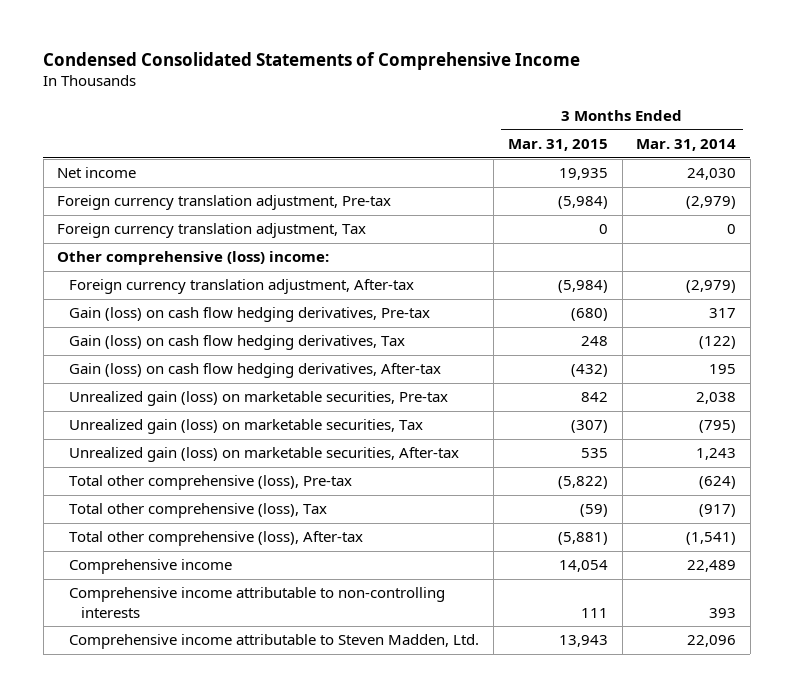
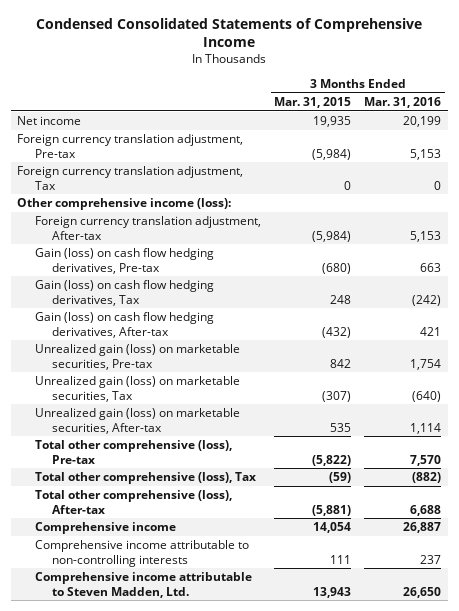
- | 3 Months Ended Mar. 31, 2015 | 3 Months Ended Mar. 31, 2014
+ | 3 Months Ended Mar. 31, 2015 | 3 Months Ended Mar. 31, 2016
- Other comprehensive (loss) income:
+ Other comprehensive income (loss):

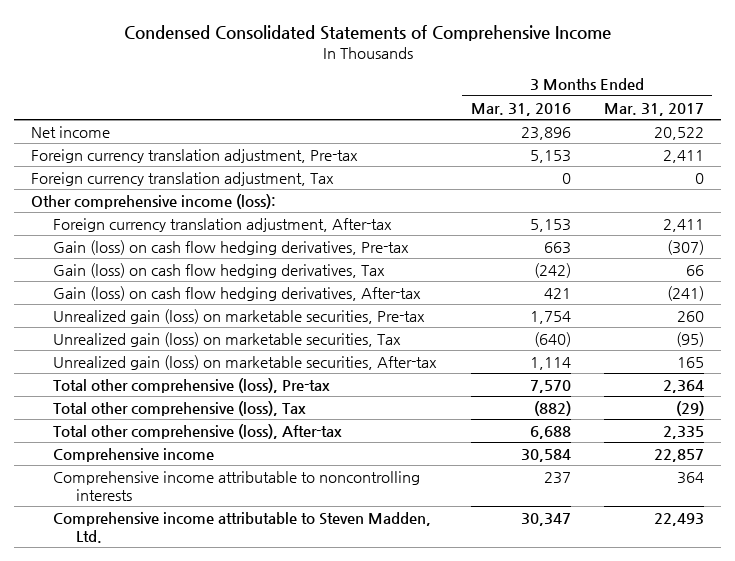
- | 3 Months Ended Mar. 31, 2015 | 3 Months Ended Mar. 31, 2016
+ | 3 Months Ended Mar. 31, 2016 | 3 Months Ended Mar. 31, 2017
- Net income | 19,935 | 20,199
+ Net income | 23,896 | 20,522
- Comprehensive income | 14,054 | 26,887
- Comprehensive income attributable to non-controlling interests | 111 | 237
- Comprehensive income attributable to Steven Madden, Ltd. | 13,943 | 26,650
+ Comprehensive income | 30,584 | 22,857
+ Comprehensive income attributable to noncontrolling interests | 237 | 364
+ Comprehensive income attributable to Steven Madden, Ltd. | 30,347 | 22,493

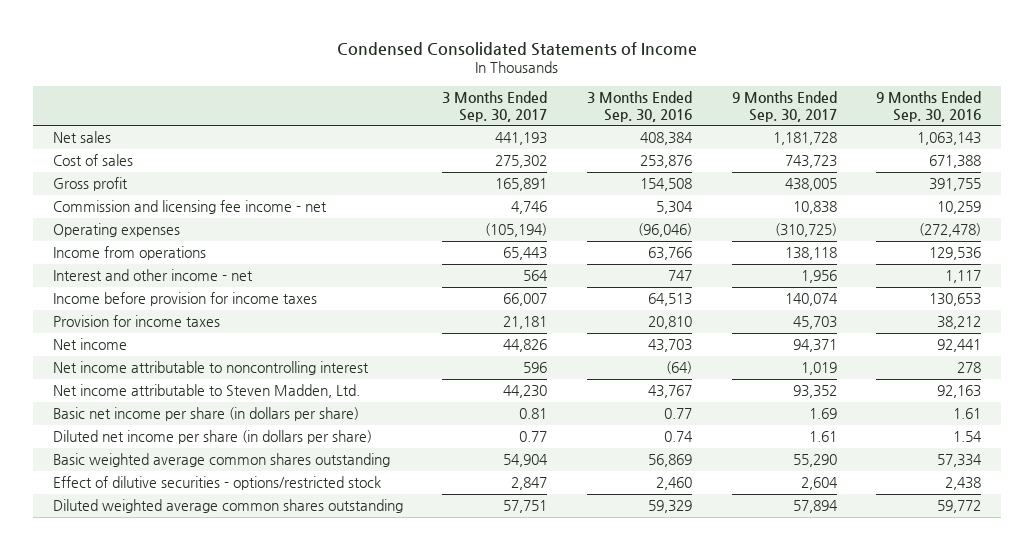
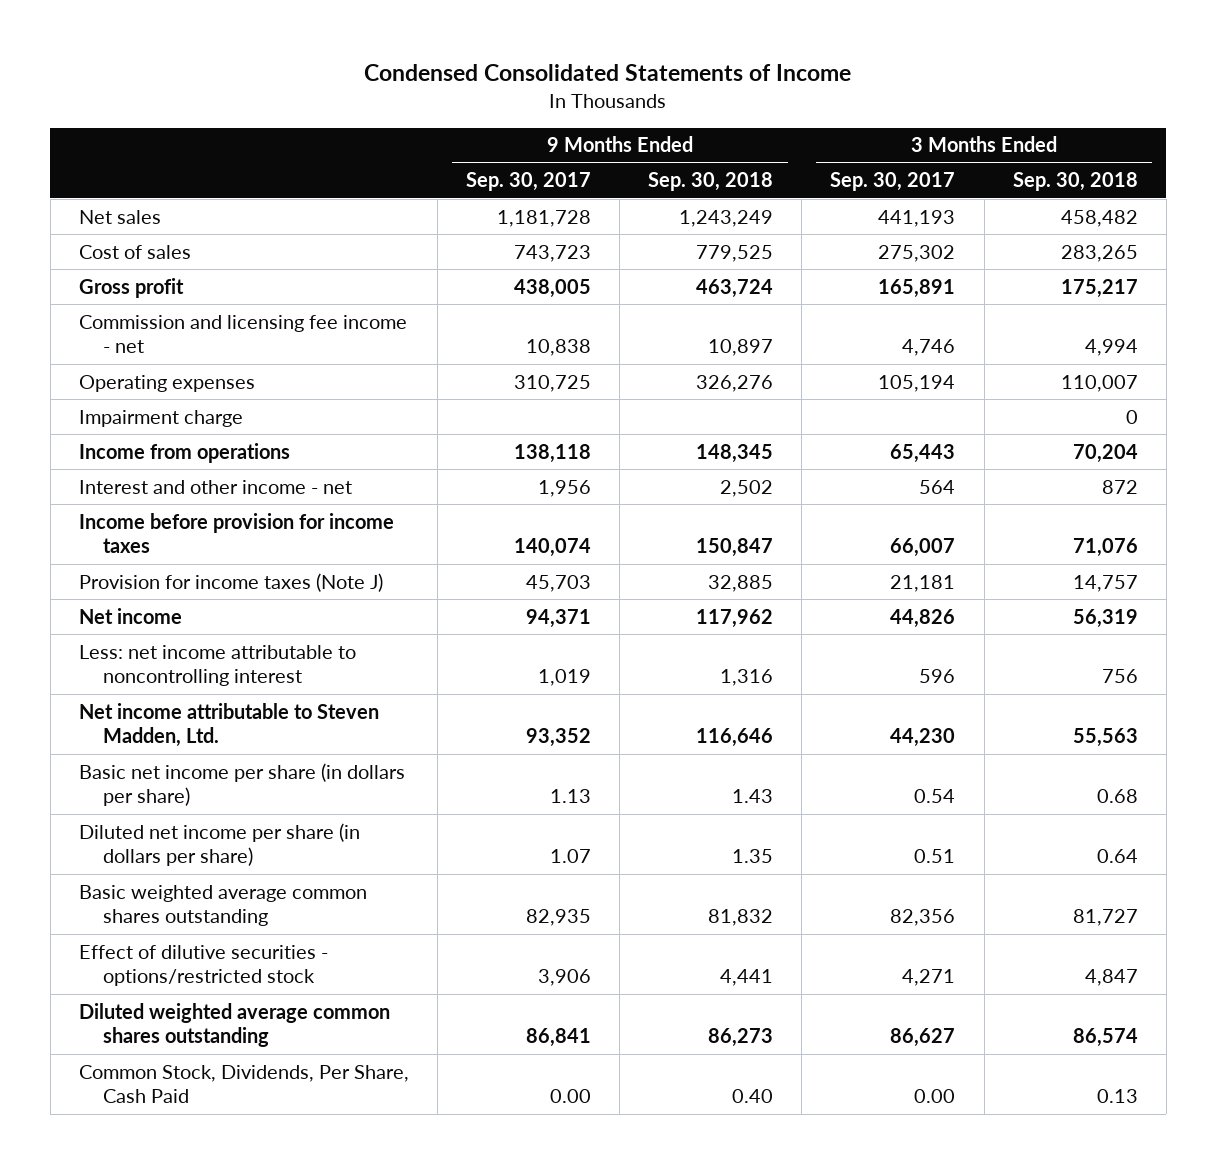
- | 3 Months Ended Sep. 30, 2017 | 3 Months Ended Sep. 30, 2016 | 9 Months Ended Sep. 30, 2017 | 9 Months Ended Sep. 30, 2016
+ | 9 Months Ended Sep. 30, 2017 | 9 Months Ended Sep. 30, 2018 | 3 Months Ended Sep. 30, 2017 | 3 Months Ended Sep. 30, 2018
- Operating expenses | (105,194) | (96,046) | (310,725) | (272,478)
+ Operating expenses | 310,725 | 326,276 | 105,194 | 110,007
+ Impairment charge | | | | 0
- Provision for income taxes | 21,181 | 20,810 | 45,703 | 38,212
+ Provision for income taxes (Note J) | 45,703 | 32,885 | 21,181 | 14,757
- Net income attributable to noncontrolling interest | 596 | (64) | 1,019 | 278
+ Less: net income attributable to noncontrolling interest | 1,019 | 1,316 | 596 | 756
- Basic net income per share (in dollars per share) | 0.81 | 0.77 | 1.69 | 1.61
- Diluted net income per share (in dollars per share) | 0.77 | 0.74 | 1.61 | 1.54
- Basic weighted average common shares outstanding | 54,904 | 56,869 | 55,290 | 57,334
- Effect of dilutive securities - options/restricted stock | 2,847 | 2,460 | 2,604 | 2,438
- Diluted weighted average common shares outstanding | 57,751 | 59,329 | 57,894 | 59,772
+ Basic net income per share (in dollars per share) | 1.13 | 1.43 | 0.54 | 0.68
+ Diluted net income per share (in dollars per share) | 1.07 | 1.35 | 0.51 | 0.64
+ Basic weighted average common shares outstanding | 82,935 | 81,832 | 82,356 | 81,727
+ Effect of dilutive securities - options/restricted stock | 3,906 | 4,441 | 4,271 | 4,847
+ Diluted weighted average common shares outstanding | 86,841 | 86,273 | 86,627 | 86,574
+ Common Stock, Dividends, Per Share, Cash Paid | 0.00 | 0.40 | 0.00 | 0.13

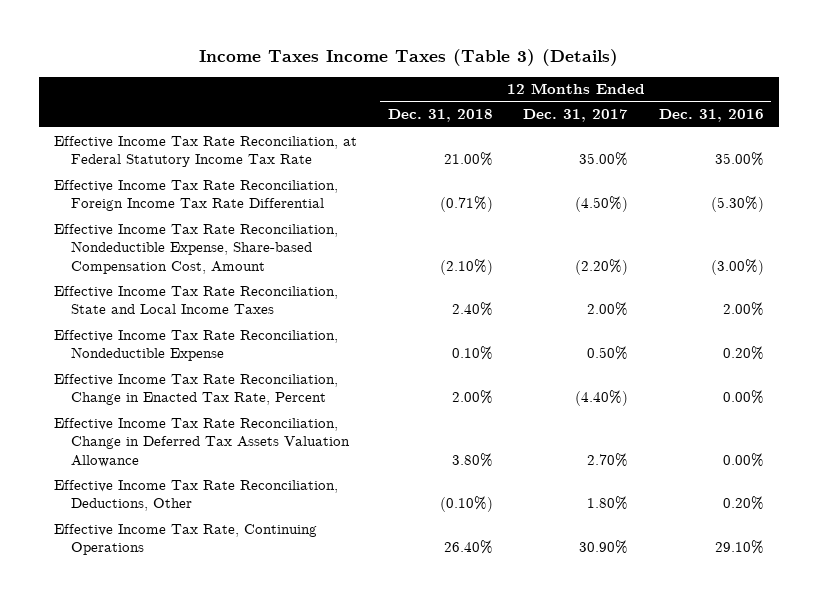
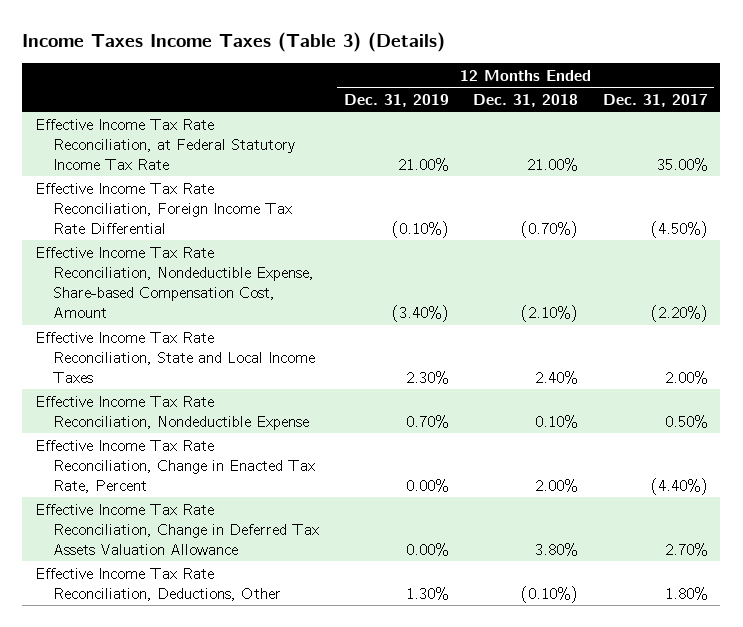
- | 12 Months Ended Dec. 31, 2018 | 12 Months Ended Dec. 31, 2017 | 12 Months Ended Dec. 31, 2016
+ | 12 Months Ended Dec. 31, 2019 | 12 Months Ended Dec. 31, 2018 | 12 Months Ended Dec. 31, 2017
- Effective Income Tax Rate Reconciliation, Foreign Income Tax Rate Differential | (0.71%) | (4.50%) | (5.30%)
+ Effective Income Tax Rate Reconciliation, Foreign Income Tax Rate Differential | (0.10%) | (0.70%) | (4.50%)
- Effective Income Tax Rate, Continuing Operations | 26.40% | 30.90% | 29.10%

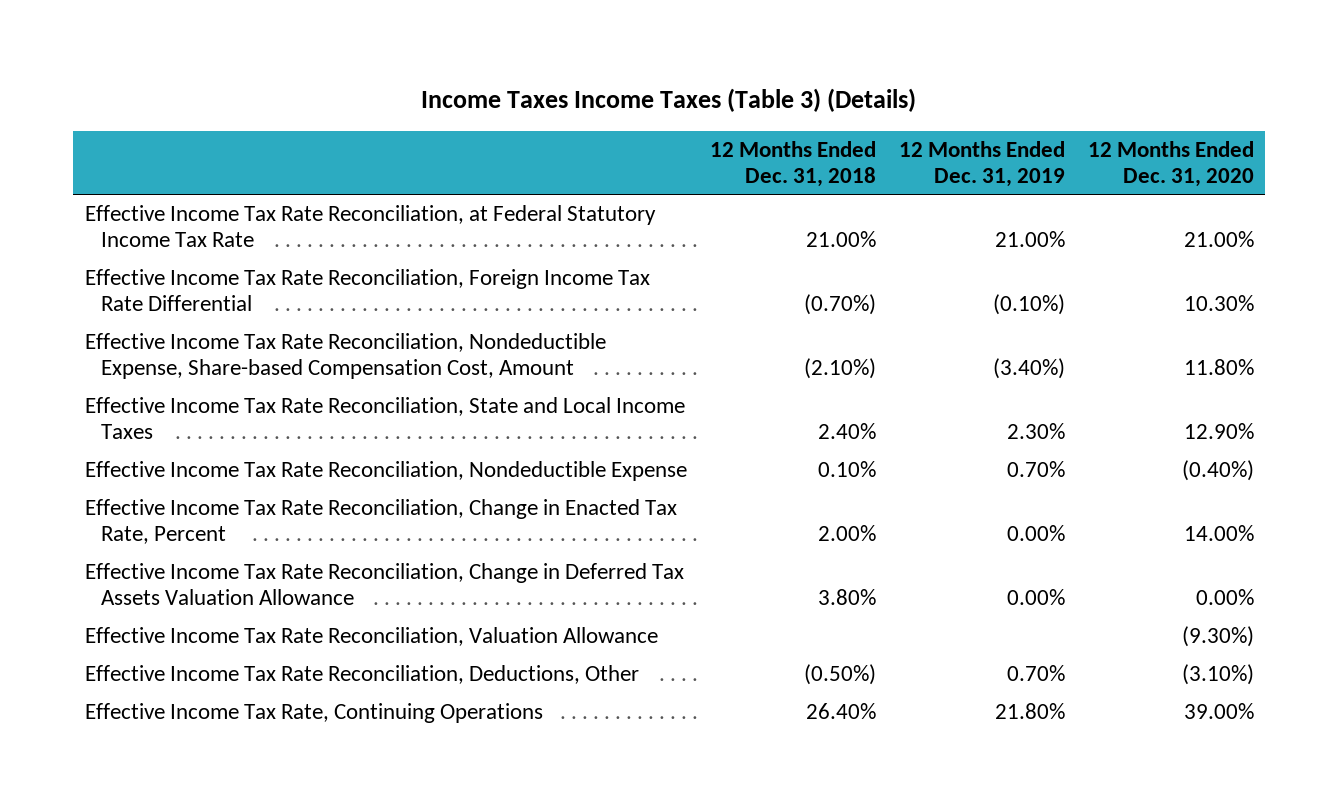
- | 12 Months Ended Dec. 31, 2019 | 12 Months Ended Dec. 31, 2018 | 12 Months Ended Dec. 31, 2017
+ | 12 Months Ended Dec. 31, 2018 | 12 Months Ended Dec. 31, 2019 | 12 Months Ended Dec. 31, 2020
- Effective Income Tax Rate Reconciliation, Deductions, Other | 1.30% | (0.10%) | 1.80%
+ Effective Income Tax Rate Reconciliation, Valuation Allowance | | | (9.30%)
+ Effective Income Tax Rate Reconciliation, Deductions, Other | (0.50%) | 0.70% | (3.10%)
+ Effective Income Tax Rate, Continuing Operations | 26.40% | 21.80% | 39.00%

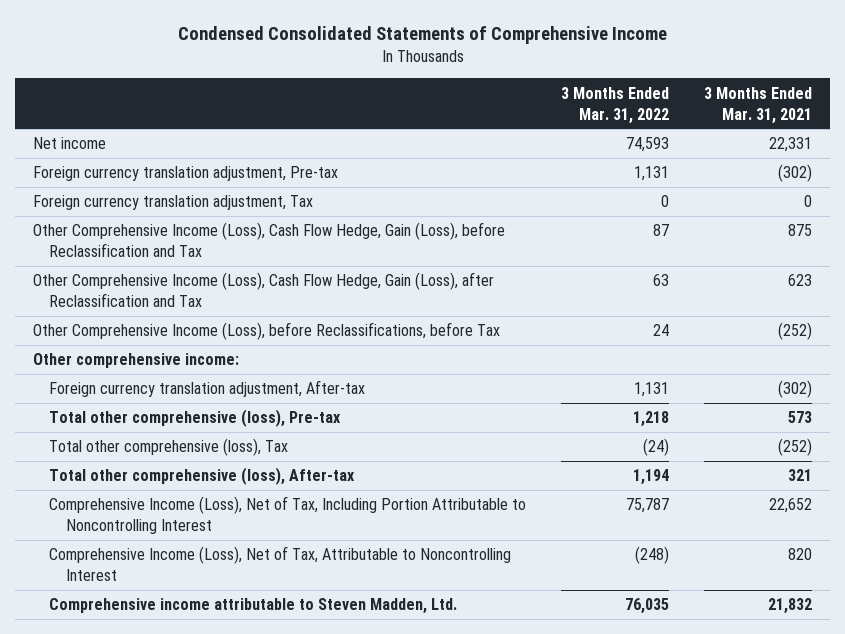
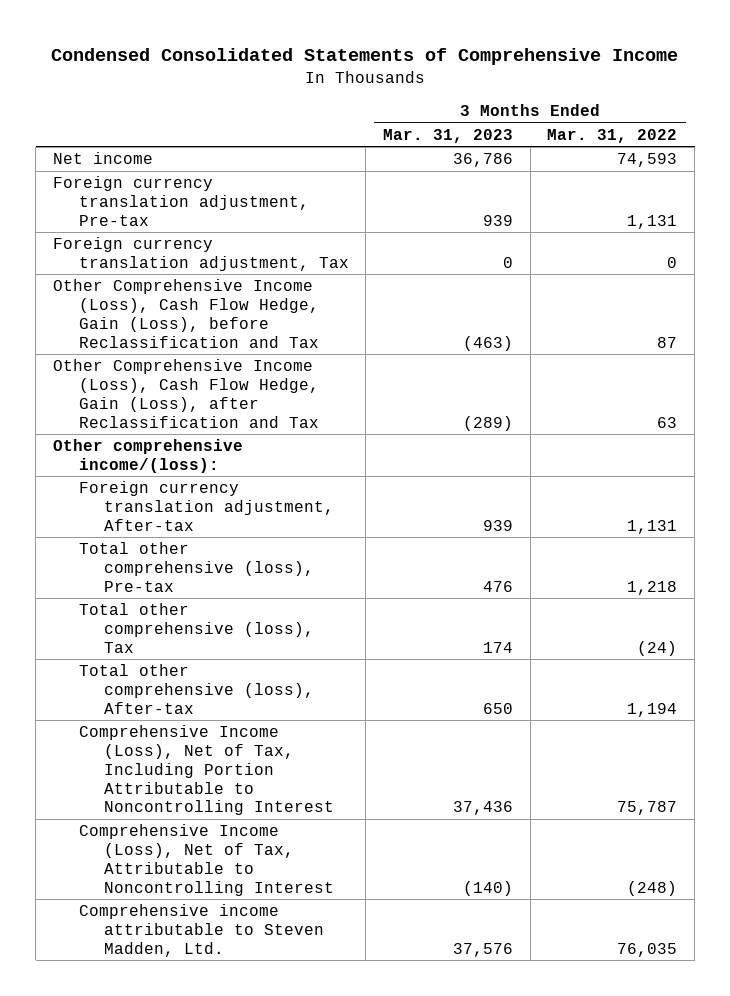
- | 3 Months Ended Mar. 31, 2022 | 3 Months Ended Mar. 31, 2021
+ | 3 Months Ended Mar. 31, 2023 | 3 Months Ended Mar. 31, 2022
- Other Comprehensive Income (Loss), before Reclassifications, before Tax | 24 | (252)
- Other comprehensive income:
+ Other comprehensive income/(loss):

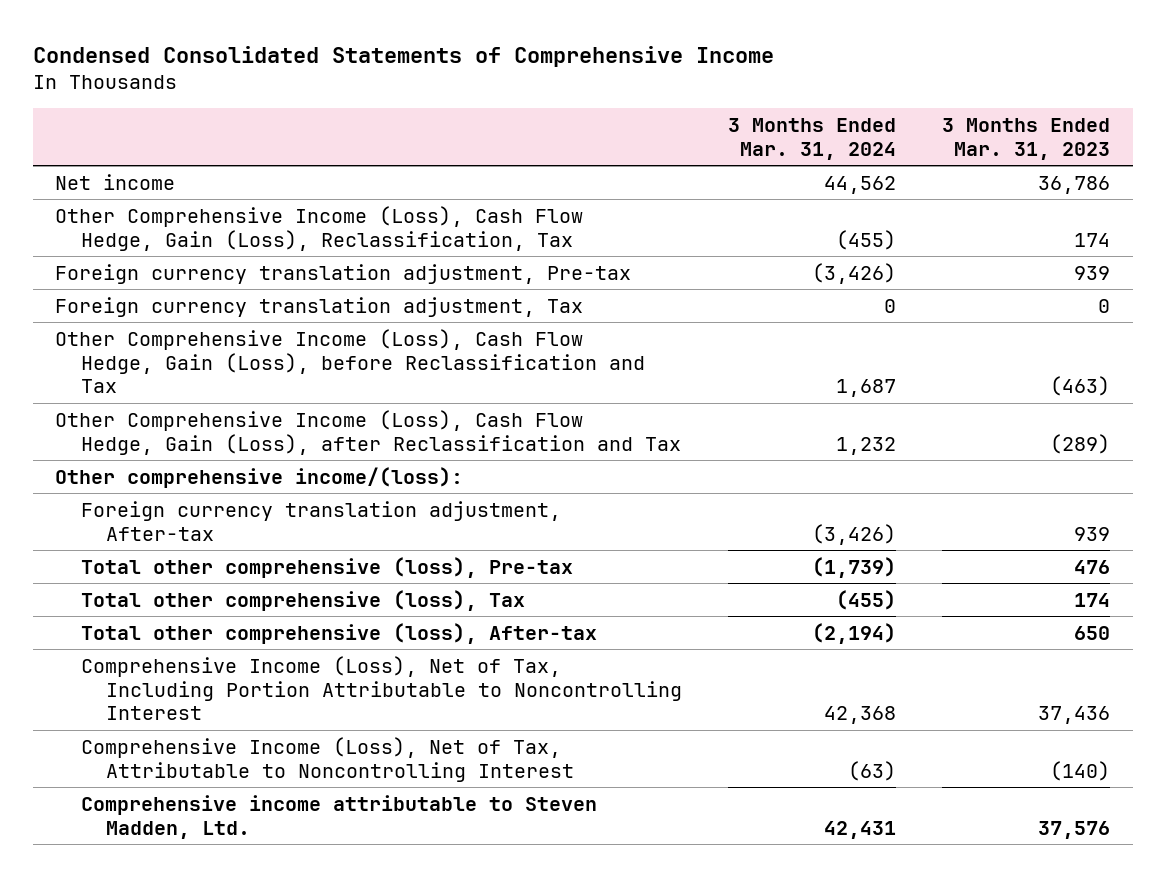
- | 3 Months Ended Mar. 31, 2023 | 3 Months Ended Mar. 31, 2022
+ | 3 Months Ended Mar. 31, 2024 | 3 Months Ended Mar. 31, 2023
+ Other Comprehensive Income (Loss), Cash Flow Hedge, Gain (Loss), Reclassification, Tax | (455) | 174

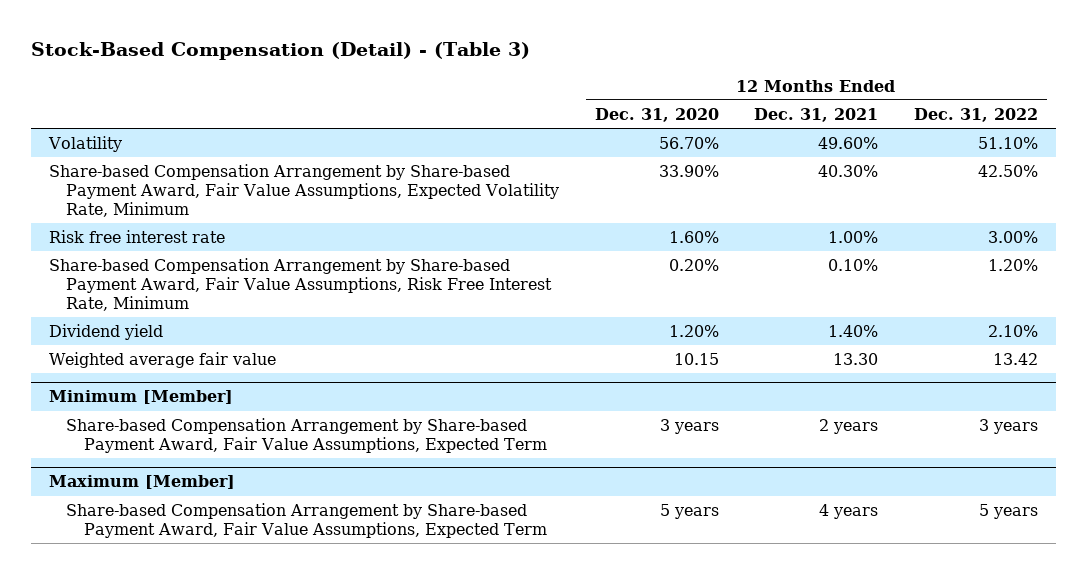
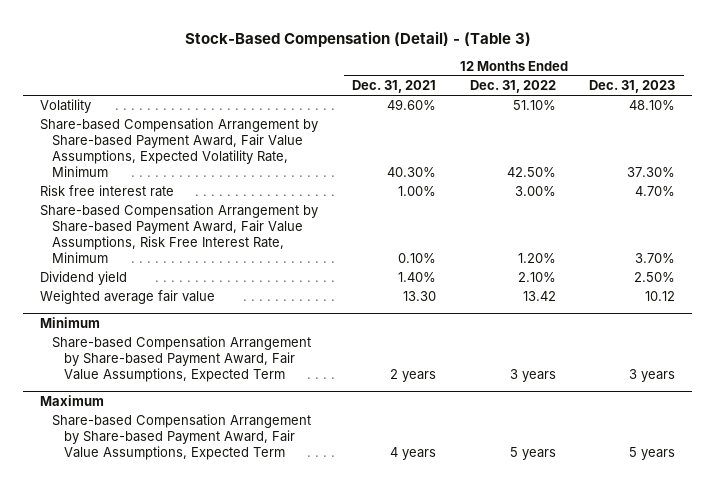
- | 12 Months Ended Dec. 31, 2020 | 12 Months Ended Dec. 31, 2021 | 12 Months Ended Dec. 31, 2022
+ | 12 Months Ended Dec. 31, 2021 | 12 Months Ended Dec. 31, 2022 | 12 Months Ended Dec. 31, 2023
- Minimum [Member]
+ Minimum
- Maximum [Member]
+ Maximum

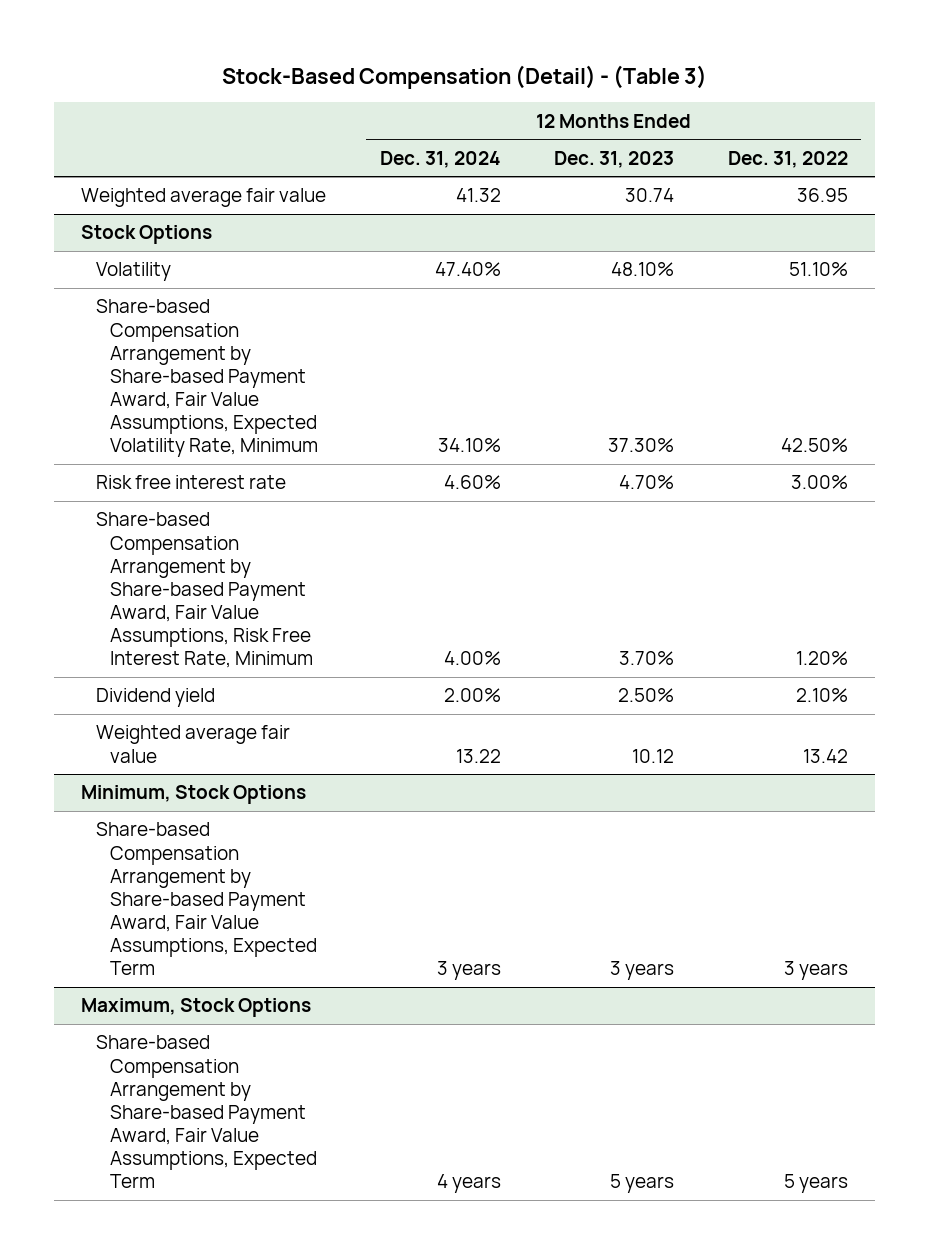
- | 12 Months Ended Dec. 31, 2021 | 12 Months Ended Dec. 31, 2022 | 12 Months Ended Dec. 31, 2023
+ | 12 Months Ended Dec. 31, 2024 | 12 Months Ended Dec. 31, 2023 | 12 Months Ended Dec. 31, 2022
+ Weighted average fair value | 41.32 | 30.74 | 36.95
+ Stock Options
- Minimum
+ Minimum, Stock Options
- Maximum
+ Maximum, Stock Options

